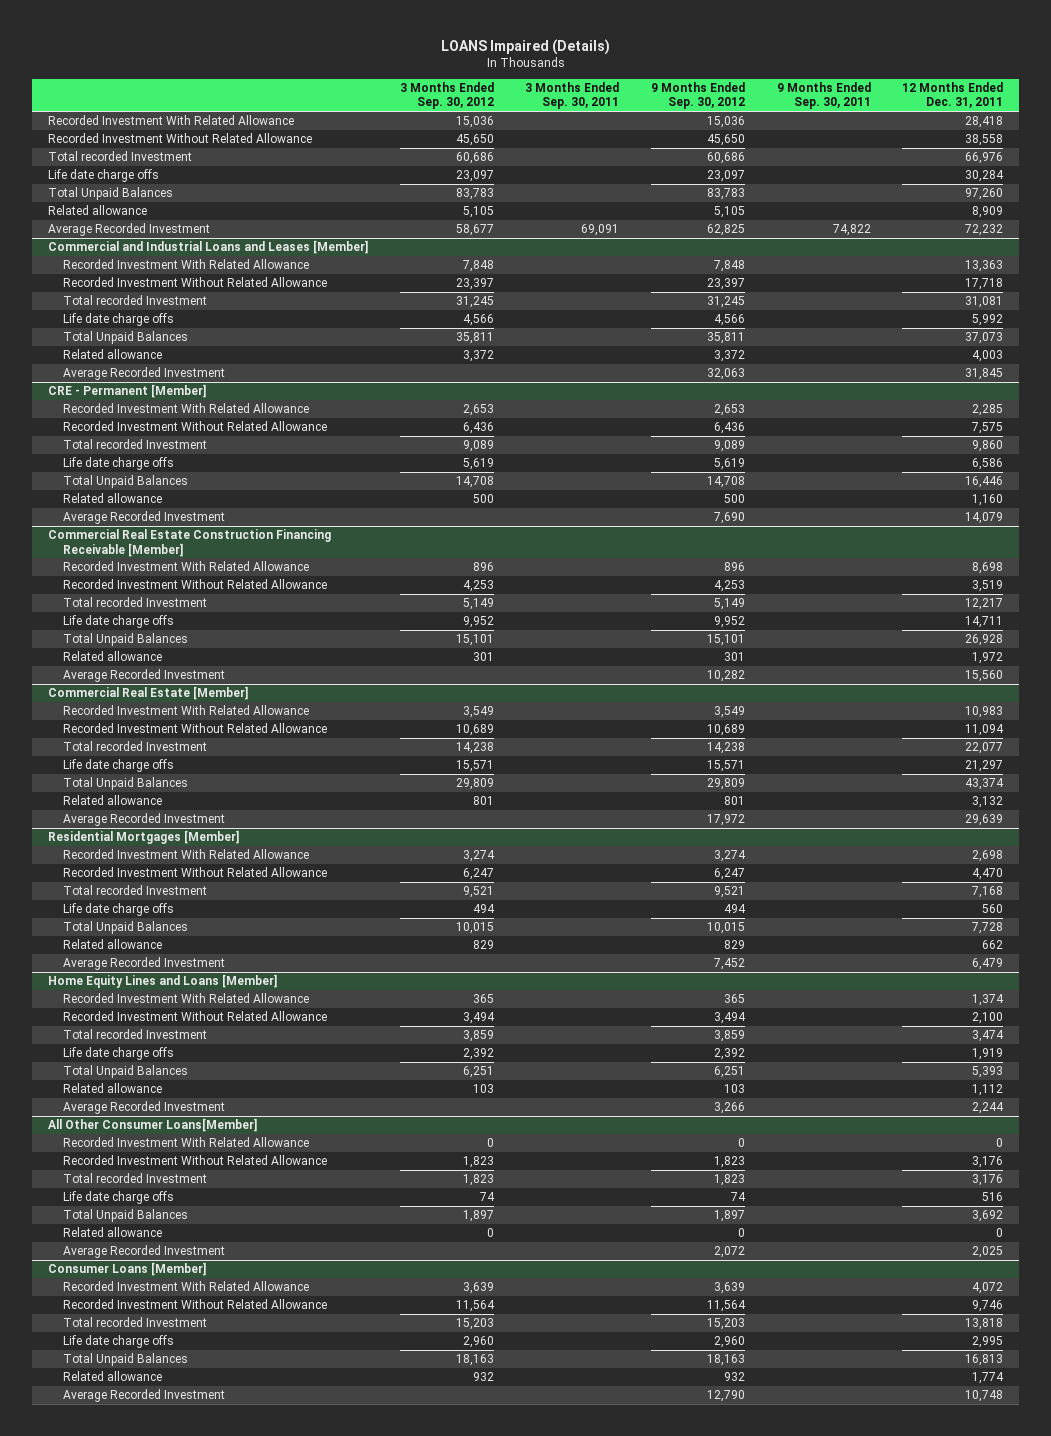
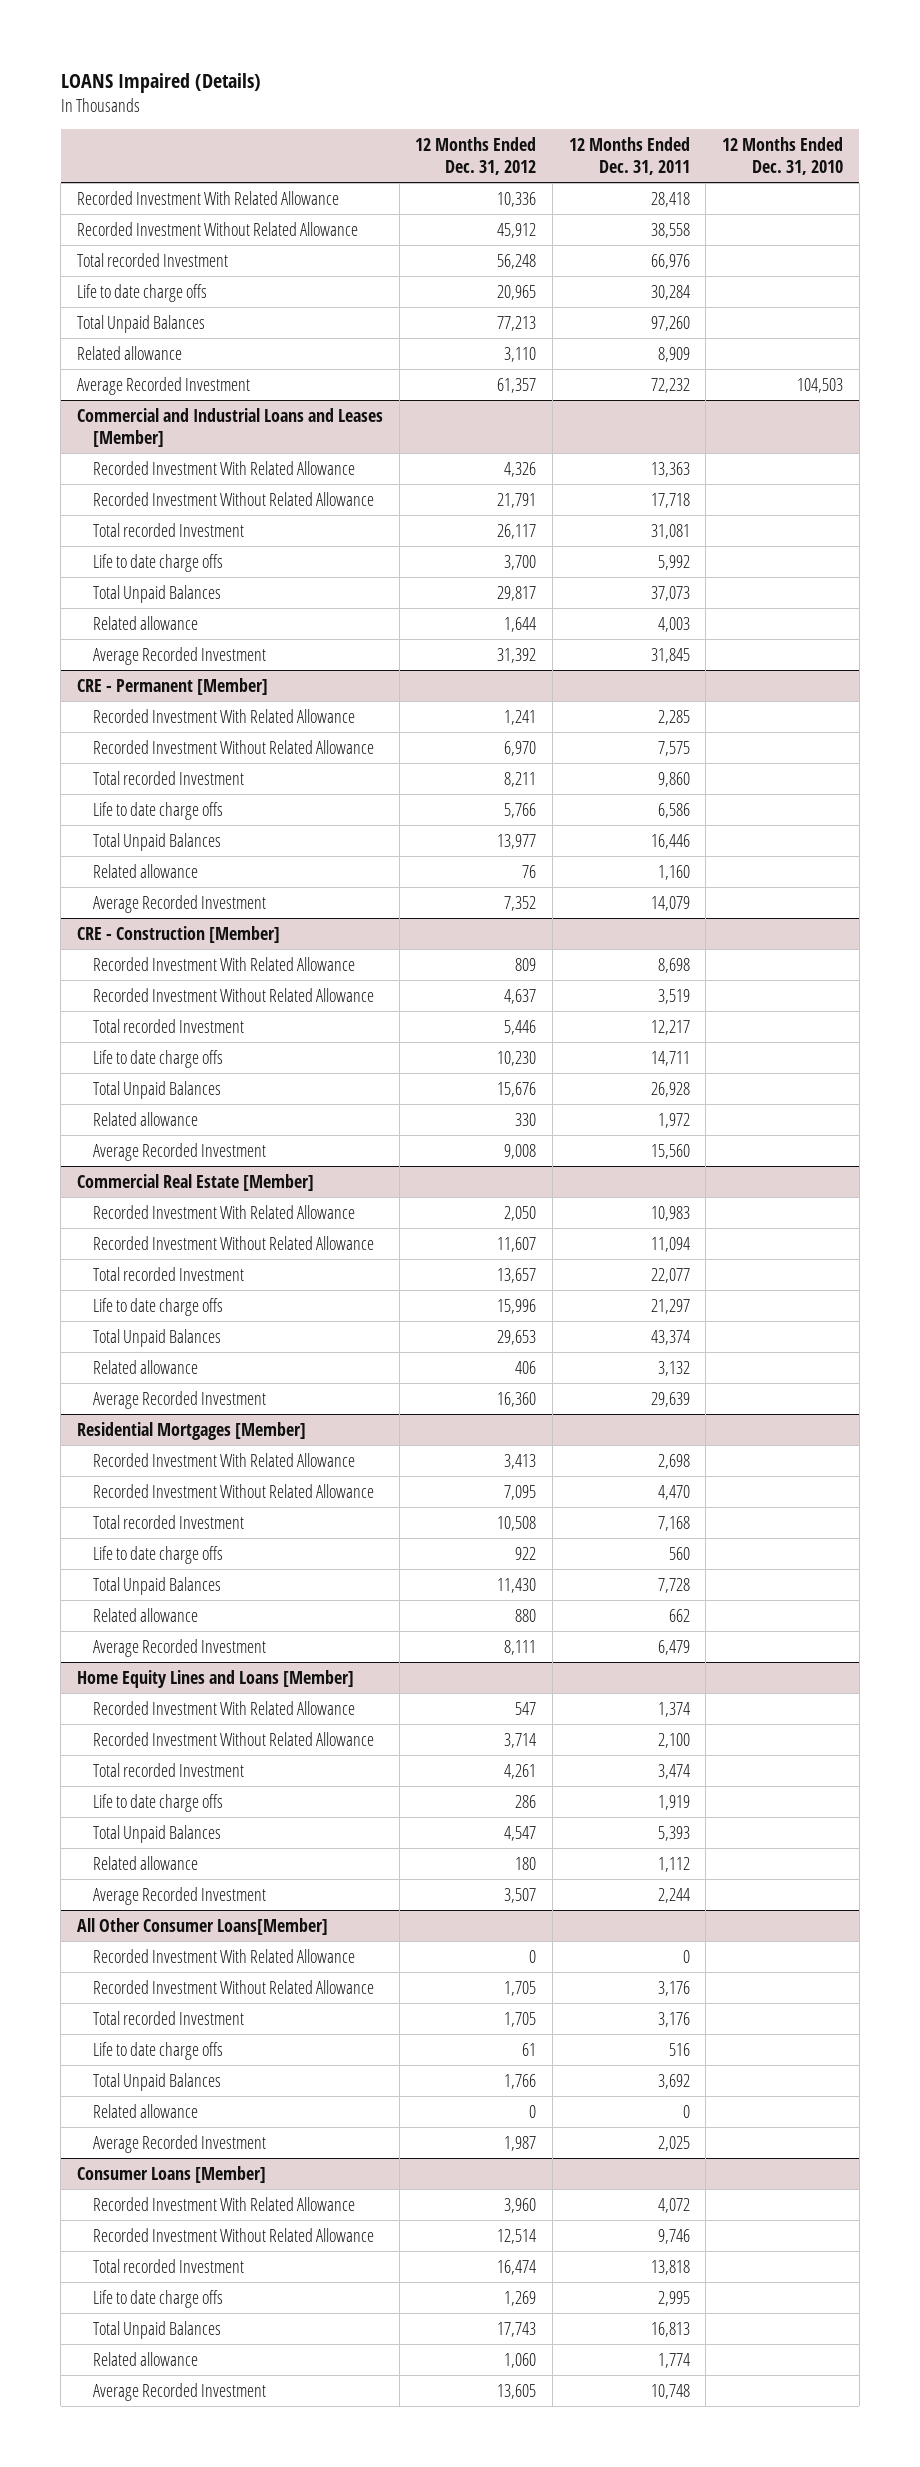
- | 3 Months Ended Sep. 30, 2012 | 3 Months Ended Sep. 30, 2011 | 9 Months Ended Sep. 30, 2012 | 9 Months Ended Sep. 30, 2011 | 12 Months Ended Dec. 31, 2011
+ | 12 Months Ended Dec. 31, 2012 | 12 Months Ended Dec. 31, 2011 | 12 Months Ended Dec. 31, 2010
- Life date charge offs | 23,097 | | 23,097 | | 30,284
+ Life to date charge offs | 20,965 | 30,284 |
@ Commercial and Industrial Loans and Leases [Member]
- Life date charge offs | 4,566 | | 4,566 | | 5,992
+ Life to date charge offs | 3,700 | 5,992 |
@ CRE - Permanent [Member]
- Life date charge offs | 5,619 | | 5,619 | | 6,586
+ Life to date charge offs | 5,766 | 6,586 |
- Commercial Real Estate Construction Financing Receivable [Member]
+ CRE - Construction [Member]
- Life date charge offs | 9,952 | | 9,952 | | 14,711
+ Life to date charge offs | 10,230 | 14,711 |
@ Commercial Real Estate [Member]
- Life date charge offs | 15,571 | | 15,571 | | 21,297
+ Life to date charge offs | 15,996 | 21,297 |
@ Residential Mortgages [Member]
- Life date charge offs | 494 | | 494 | | 560
+ Life to date charge offs | 922 | 560 |
@ Home Equity Lines and Loans [Member]
- Life date charge offs | 2,392 | | 2,392 | | 1,919
+ Life to date charge offs | 286 | 1,919 |
@ All Other Consumer Loans[Member]
- Life date charge offs | 74 | | 74 | | 516
+ Life to date charge offs | 61 | 516 |
@ Consumer Loans [Member]
- Life date charge offs | 2,960 | | 2,960 | | 2,995
+ Life to date charge offs | 1,269 | 2,995 |

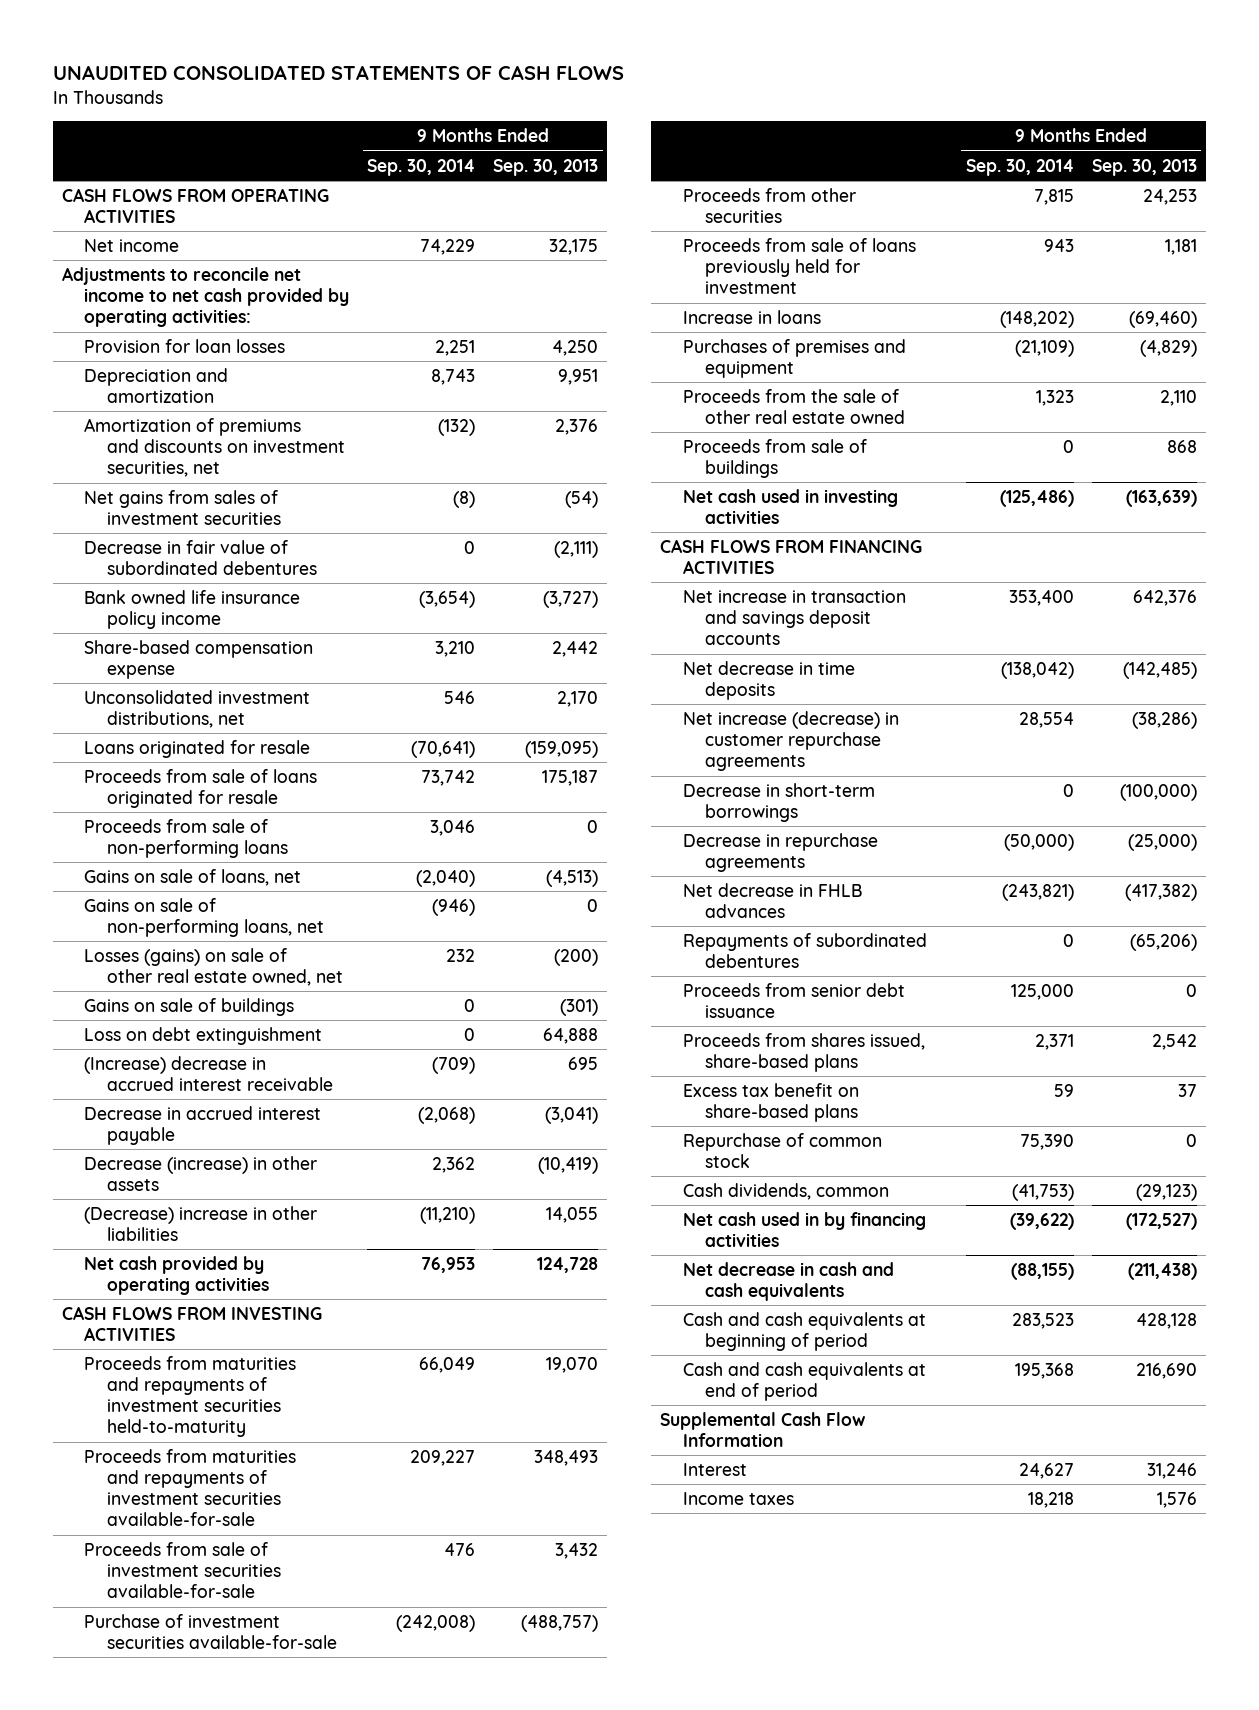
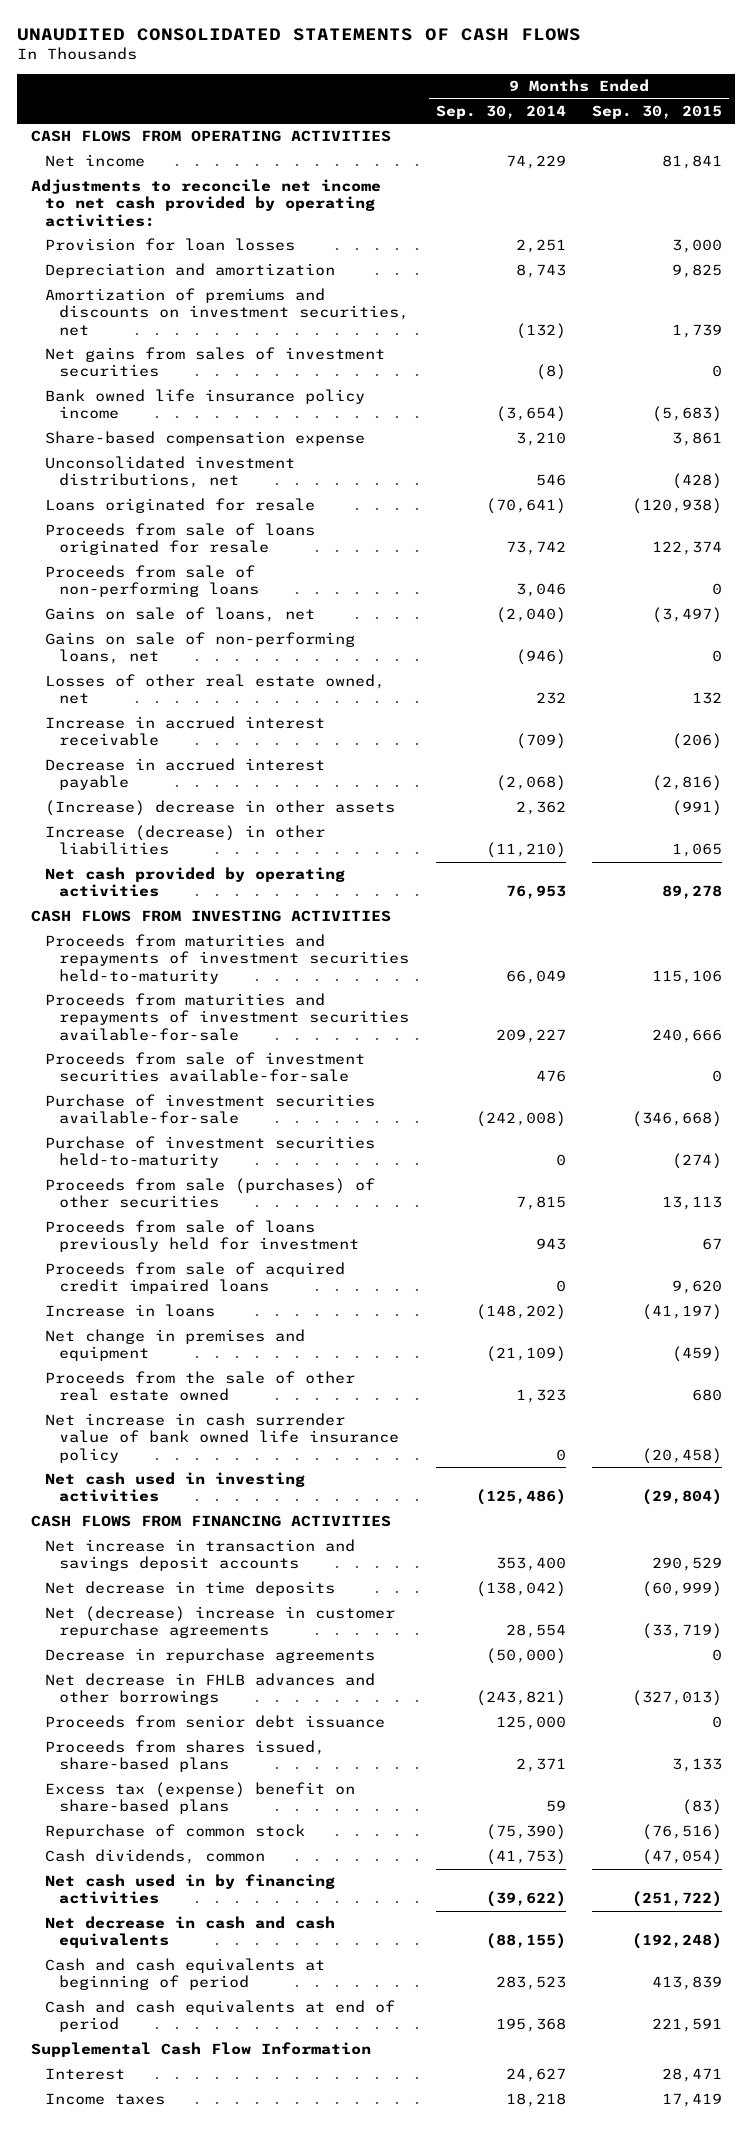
- | 9 Months Ended Sep. 30, 2014 | 9 Months Ended Sep. 30, 2013
+ | 9 Months Ended Sep. 30, 2014 | 9 Months Ended Sep. 30, 2015
- Decrease in fair value of subordinated debentures | 0 | (2,111)
- Losses (gains) on sale of other real estate owned, net | 232 | (200)
- Gains on sale of buildings | 0 | (301)
- Loss on debt extinguishment | 0 | 64,888
- (Increase) decrease in accrued interest receivable | (709) | 695
+ Losses of other real estate owned, net | 232 | 132
+ Increase in accrued interest receivable | (709) | (206)
- Decrease (increase) in other assets | 2,362 | (10,419)
- (Decrease) increase in other liabilities | (11,210) | 14,055
+ (Increase) decrease in other assets | 2,362 | (991)
+ Increase (decrease) in other liabilities | (11,210) | 1,065
- Proceeds from other securities | 7,815 | 24,253
+ Purchase of investment securities held-to-maturity | 0 | (274)
+ Proceeds from sale (purchases) of other securities | 7,815 | 13,113
+ Proceeds from sale of acquired credit impaired loans | 0 | 9,620
- Purchases of premises and equipment | (21,109) | (4,829)
+ Net change in premises and equipment | (21,109) | (459)
- Proceeds from sale of buildings | 0 | 868
+ Net increase in cash surrender value of bank owned life insurance policy | 0 | (20,458)
- Net increase (decrease) in customer repurchase agreements | 28,554 | (38,286)
- Decrease in short-term borrowings | 0 | (100,000)
+ Net (decrease) increase in customer repurchase agreements | 28,554 | (33,719)
- Net decrease in FHLB advances | (243,821) | (417,382)
- Repayments of subordinated debentures | 0 | (65,206)
+ Net decrease in FHLB advances and other borrowings | (243,821) | (327,013)
- Excess tax benefit on share-based plans | 59 | 37
- Repurchase of common stock | 75,390 | 0
+ Excess tax (expense) benefit on share-based plans | 59 | (83)
+ Repurchase of common stock | (75,390) | (76,516)

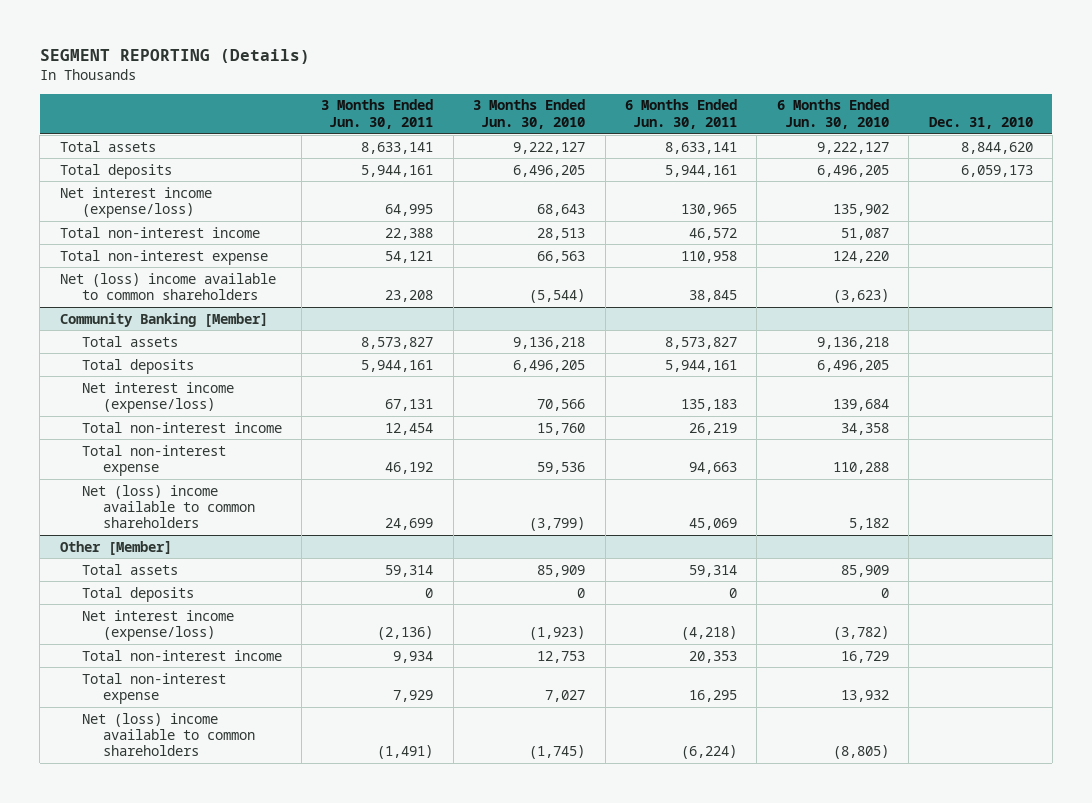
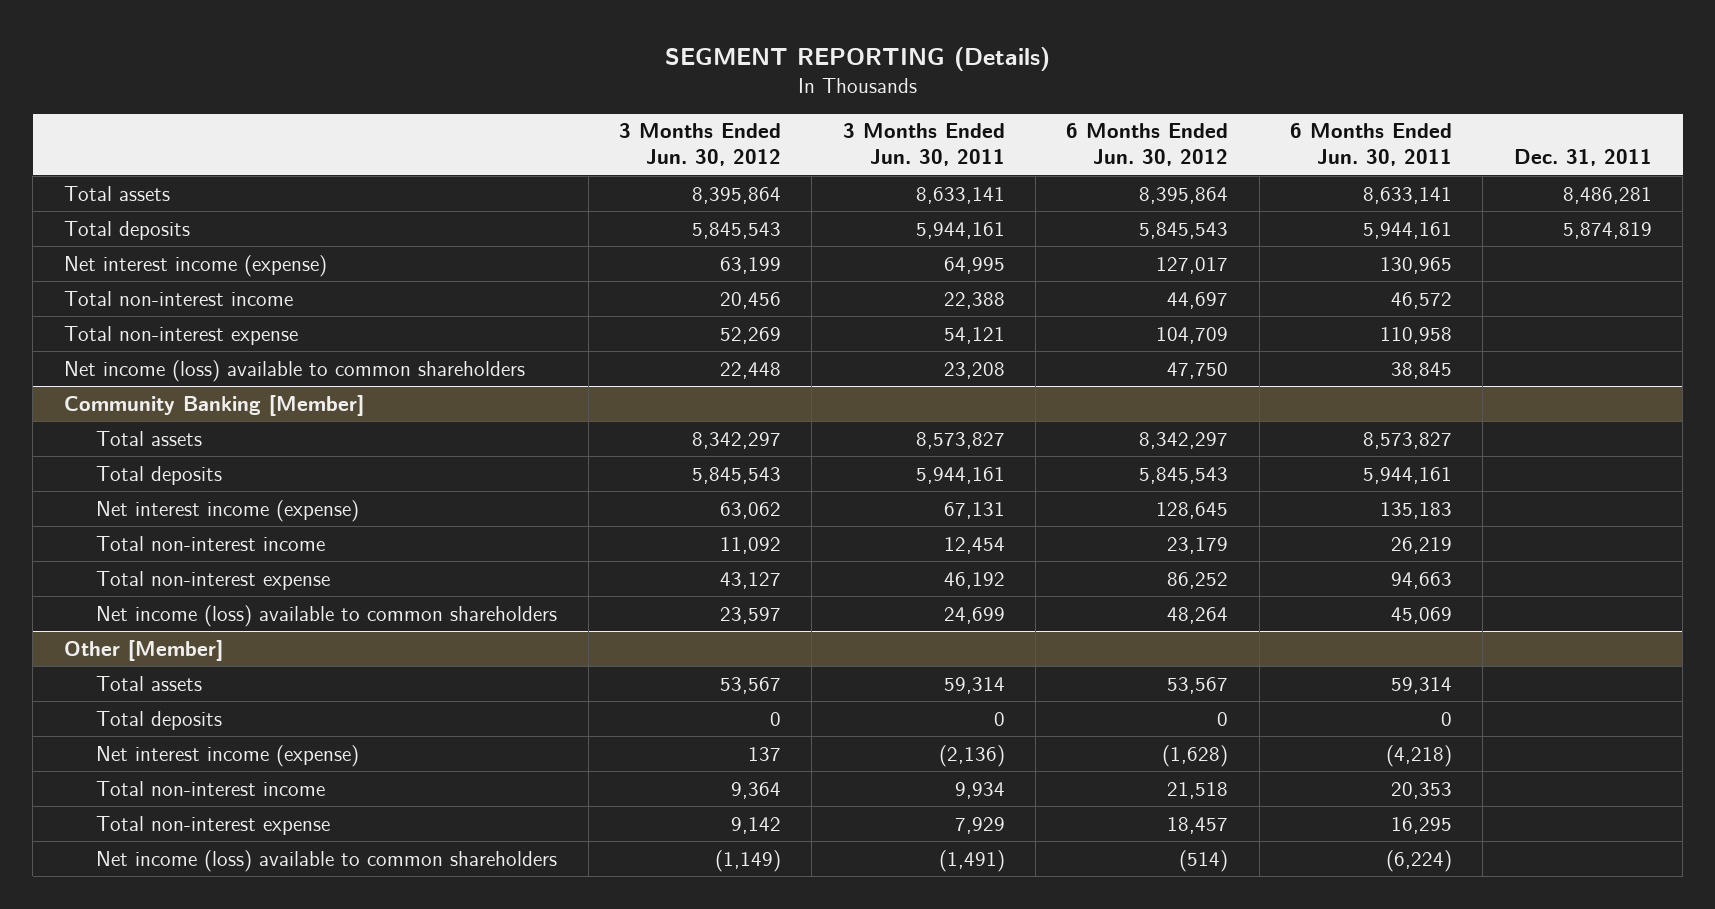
- | 3 Months Ended Jun. 30, 2011 | 3 Months Ended Jun. 30, 2010 | 6 Months Ended Jun. 30, 2011 | 6 Months Ended Jun. 30, 2010 | Dec. 31, 2010
+ | 3 Months Ended Jun. 30, 2012 | 3 Months Ended Jun. 30, 2011 | 6 Months Ended Jun. 30, 2012 | 6 Months Ended Jun. 30, 2011 | Dec. 31, 2011
- Net interest income (expense/loss) | 64,995 | 68,643 | 130,965 | 135,902 |
+ Net interest income (expense) | 63,199 | 64,995 | 127,017 | 130,965 |
- Net (loss) income available to common shareholders | 23,208 | (5,544) | 38,845 | (3,623) |
+ Net income (loss) available to common shareholders | 22,448 | 23,208 | 47,750 | 38,845 |
@ Community Banking [Member]
- Net interest income (expense/loss) | 67,131 | 70,566 | 135,183 | 139,684 |
+ Net interest income (expense) | 63,062 | 67,131 | 128,645 | 135,183 |
- Net (loss) income available to common shareholders | 24,699 | (3,799) | 45,069 | 5,182 |
+ Net income (loss) available to common shareholders | 23,597 | 24,699 | 48,264 | 45,069 |
@ Other [Member]
- Net interest income (expense/loss) | (2,136) | (1,923) | (4,218) | (3,782) |
+ Net interest income (expense) | 137 | (2,136) | (1,628) | (4,218) |
- Net (loss) income available to common shareholders | (1,491) | (1,745) | (6,224) | (8,805) |
+ Net income (loss) available to common shareholders | (1,149) | (1,491) | (514) | (6,224) |

